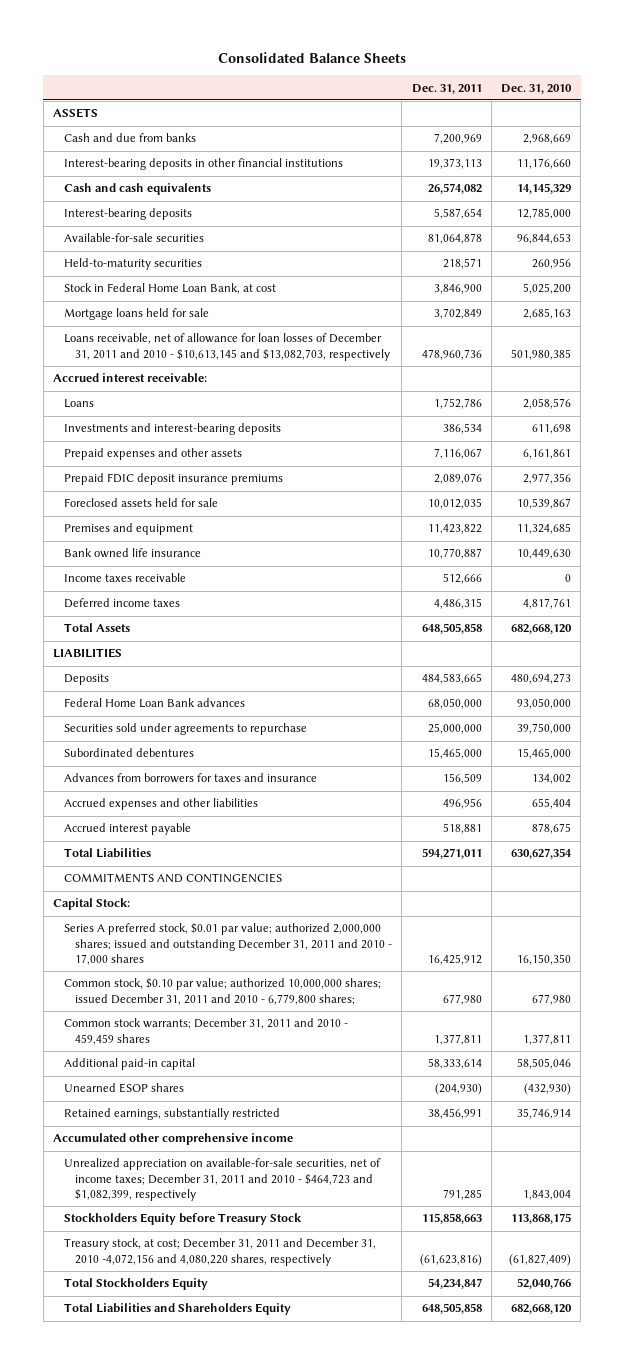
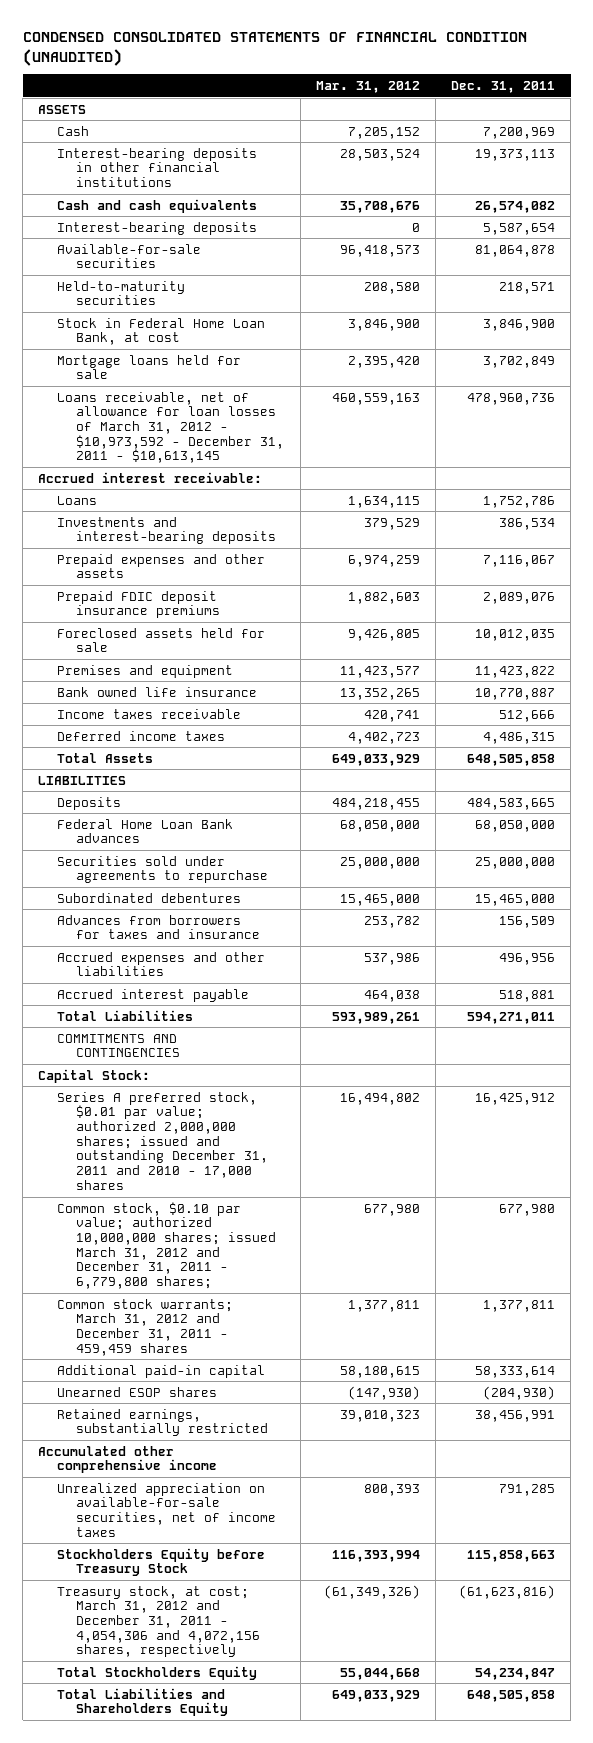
- Consolidated Balance Sheets
+ CONDENSED CONSOLIDATED STATEMENTS OF FINANCIAL CONDITION (UNAUDITED)
- | Dec. 31, 2011 | Dec. 31, 2010
+ | Mar. 31, 2012 | Dec. 31, 2011
- Cash and due from banks | 7,200,969 | 2,968,669
+ Cash | 7,205,152 | 7,200,969
- Loans receivable, net of allowance for loan losses of December 31, 2011 and 2010 - $10,613,145 and $13,082,703, respectively | 478,960,736 | 501,980,385
+ Loans receivable, net of allowance for loan losses of March 31, 2012 - $10,973,592 - December 31, 2011 - $10,613,145 | 460,559,163 | 478,960,736
- Common stock, $0.10 par value; authorized 10,000,000 shares; issued December 31, 2011 and 2010 - 6,779,800 shares; | 677,980 | 677,980
- Common stock warrants; December 31, 2011 and 2010 - 459,459 shares | 1,377,811 | 1,377,811
+ Common stock, $0.10 par value; authorized 10,000,000 shares; issued March 31, 2012 and December 31, 2011 - 6,779,800 shares; | 677,980 | 677,980
+ Common stock warrants; March 31, 2012 and December 31, 2011 - 459,459 shares | 1,377,811 | 1,377,811
- Unrealized appreciation on available-for-sale securities, net of income taxes; December 31, 2011 and 2010 - $464,723 and $1,082,399, respectively | 791,285 | 1,843,004
+ Unrealized appreciation on available-for-sale securities, net of income taxes | 800,393 | 791,285
- Treasury stock, at cost; December 31, 2011 and December 31, 2010 -4,072,156 and 4,080,220 shares, respectively | (61,623,816) | (61,827,409)
+ Treasury stock, at cost; March 31, 2012 and December 31, 2011 - 4,054,306 and 4,072,156 shares, respectively | (61,349,326) | (61,623,816)

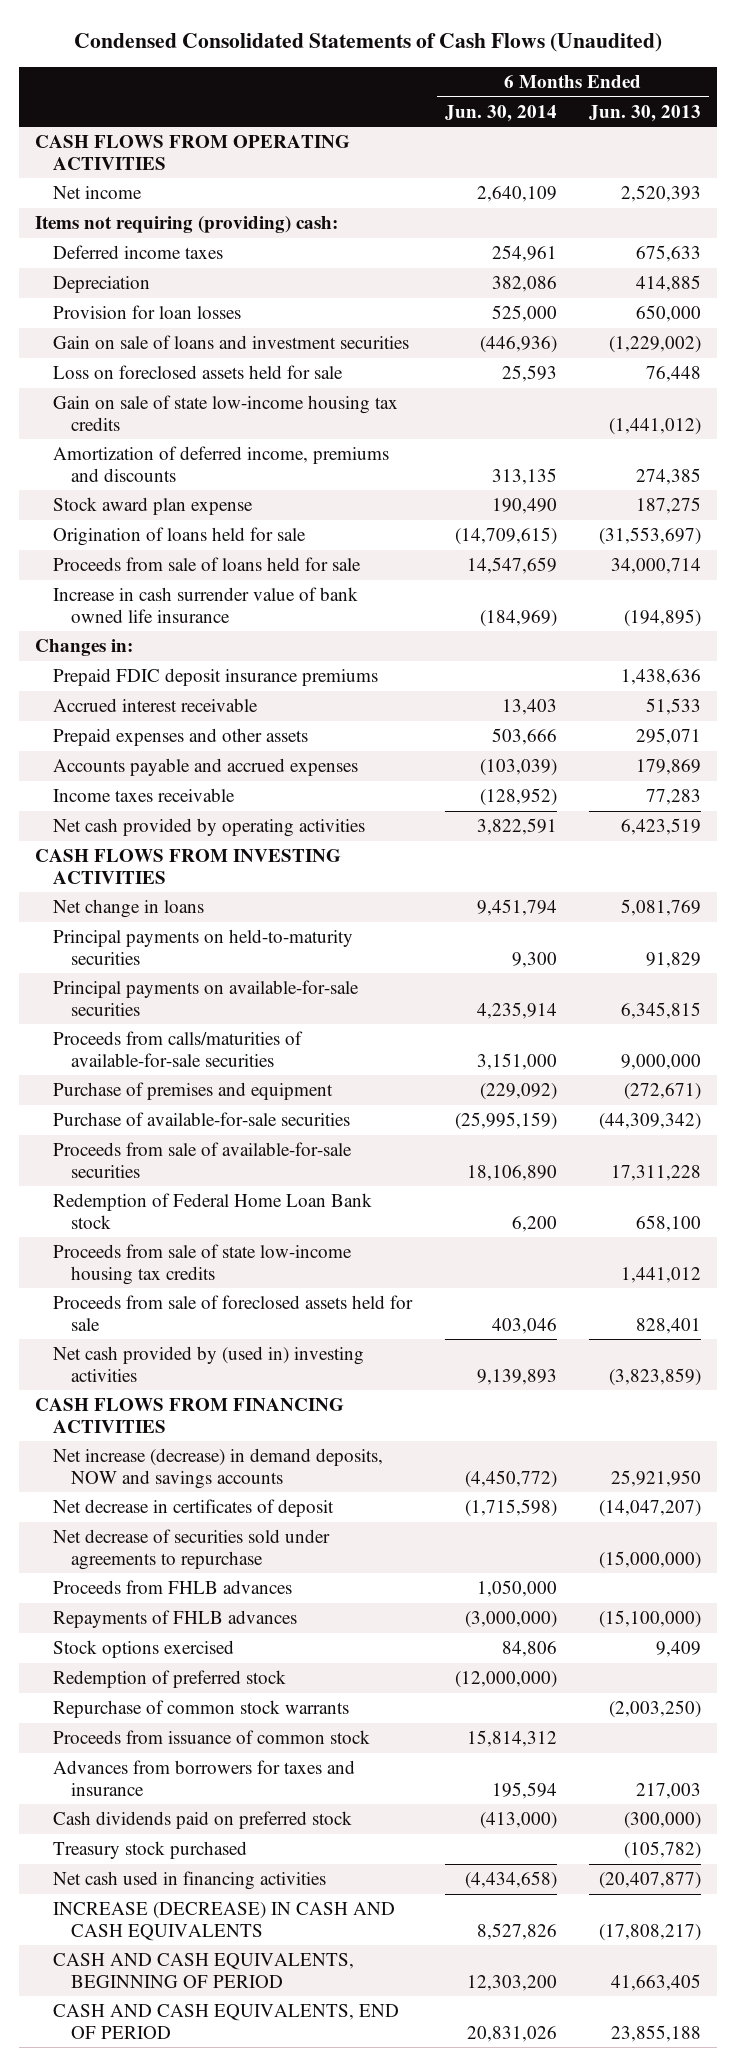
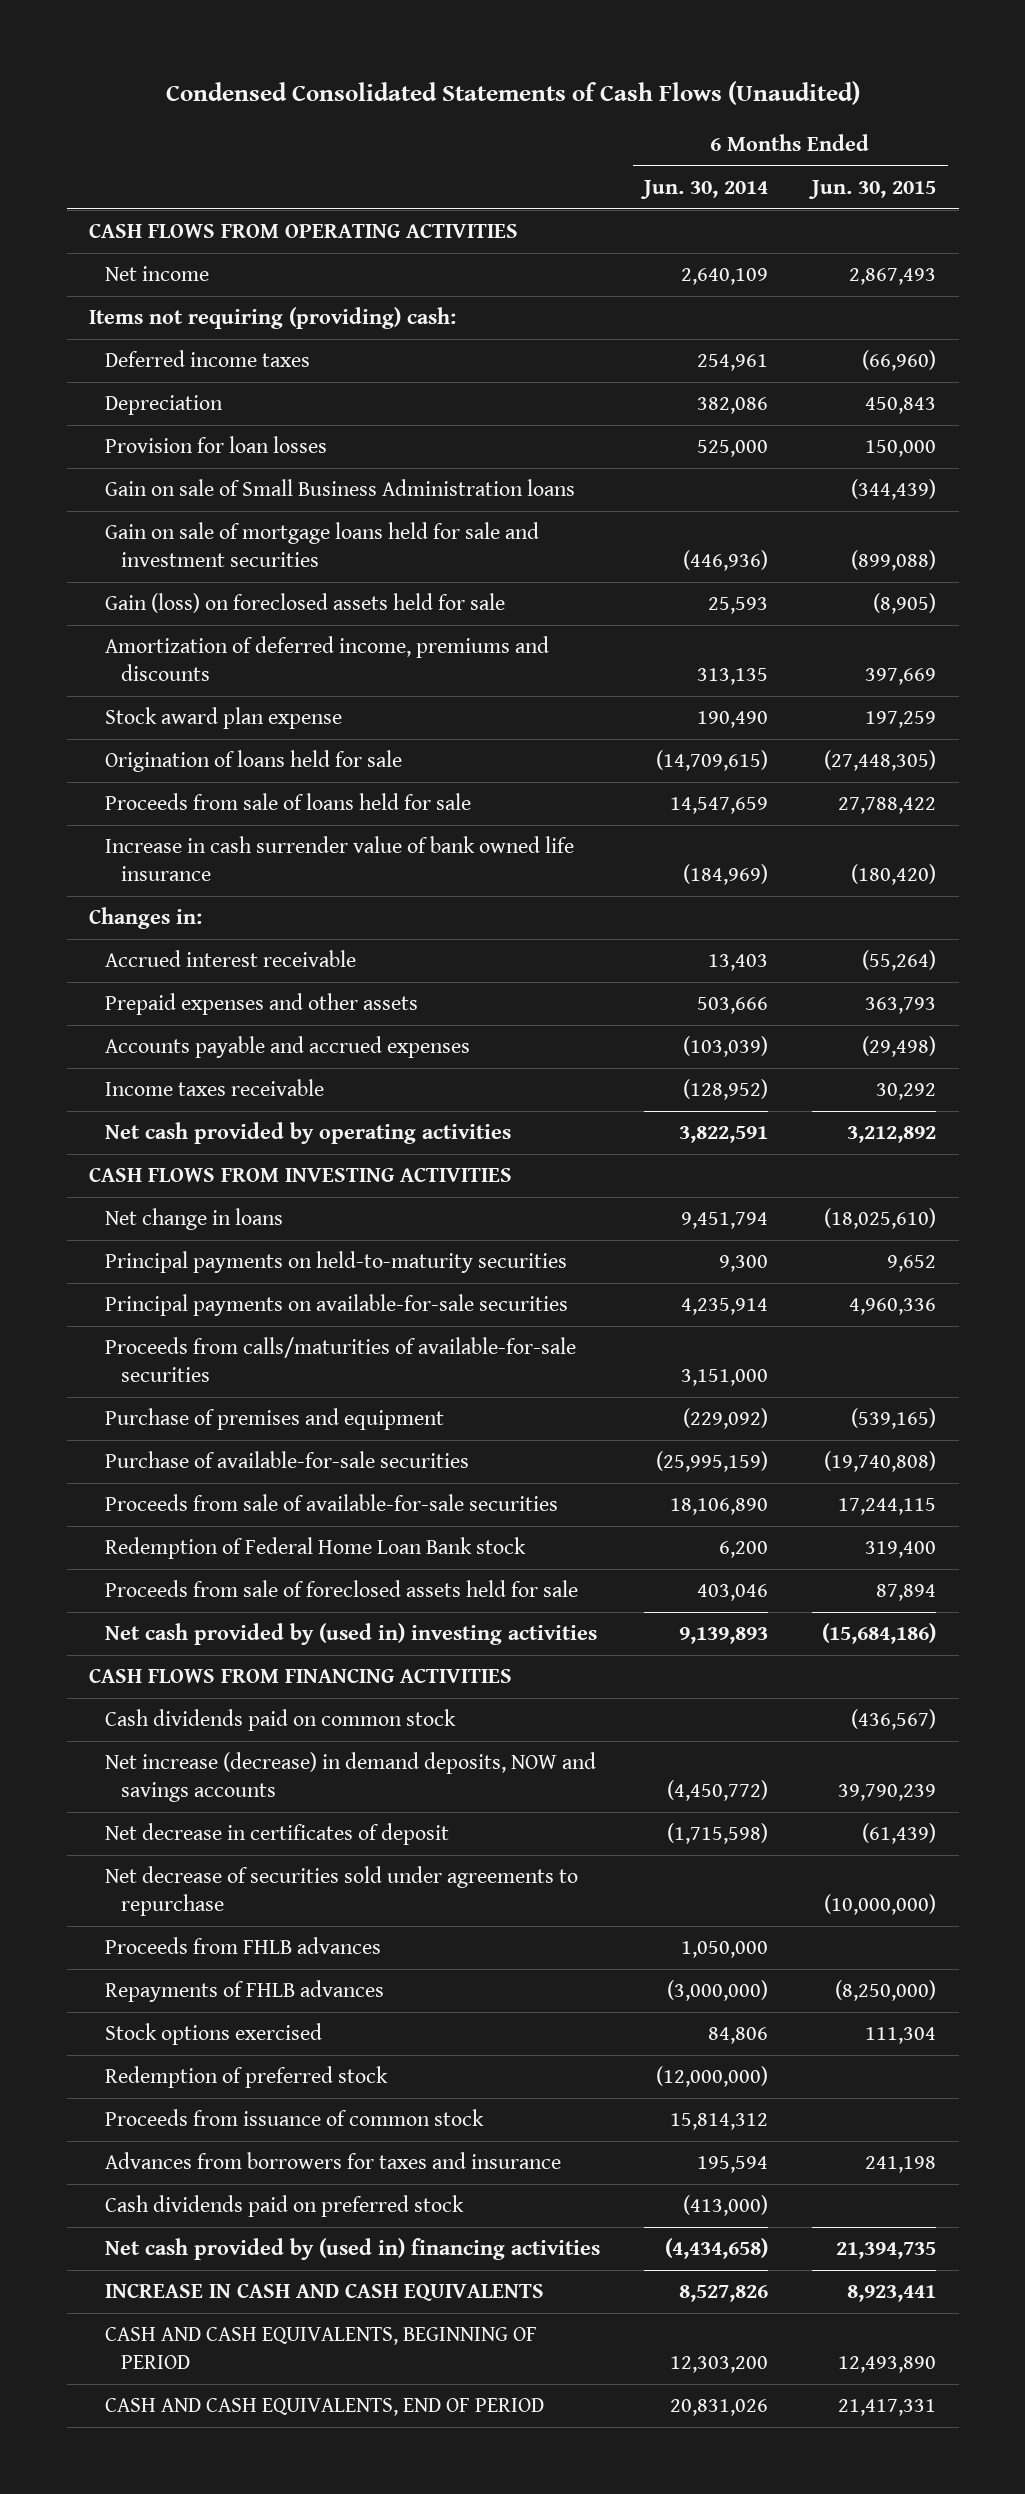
- | 6 Months Ended Jun. 30, 2014 | 6 Months Ended Jun. 30, 2013
+ | 6 Months Ended Jun. 30, 2014 | 6 Months Ended Jun. 30, 2015
- Gain on sale of loans and investment securities | (446,936) | (1,229,002)
- Loss on foreclosed assets held for sale | 25,593 | 76,448
- Gain on sale of state low-income housing tax credits | | (1,441,012)
+ Gain on sale of Small Business Administration loans | | (344,439)
+ Gain on sale of mortgage loans held for sale and investment securities | (446,936) | (899,088)
+ Gain (loss) on foreclosed assets held for sale | 25,593 | (8,905)
- Prepaid FDIC deposit insurance premiums | | 1,438,636
- Proceeds from sale of state low-income housing tax credits | | 1,441,012
+ Cash dividends paid on common stock | | (436,567)
- Repurchase of common stock warrants | | (2,003,250)
- Treasury stock purchased | | (105,782)
- Net cash used in financing activities | (4,434,658) | (20,407,877)
- INCREASE (DECREASE) IN CASH AND CASH EQUIVALENTS | 8,527,826 | (17,808,217)
+ Net cash provided by (used in) financing activities | (4,434,658) | 21,394,735
+ INCREASE IN CASH AND CASH EQUIVALENTS | 8,527,826 | 8,923,441

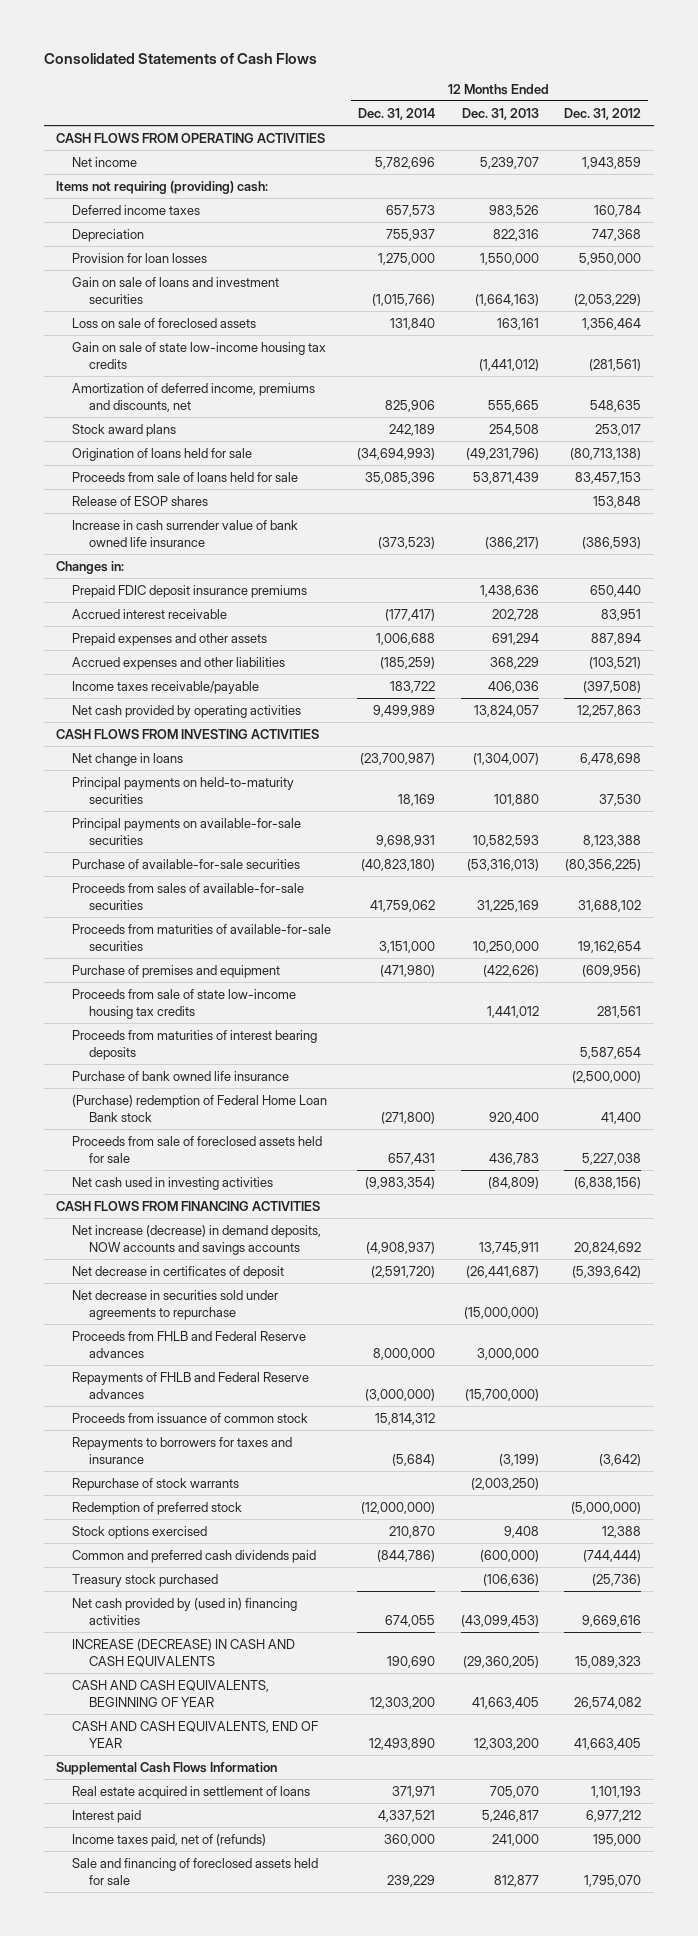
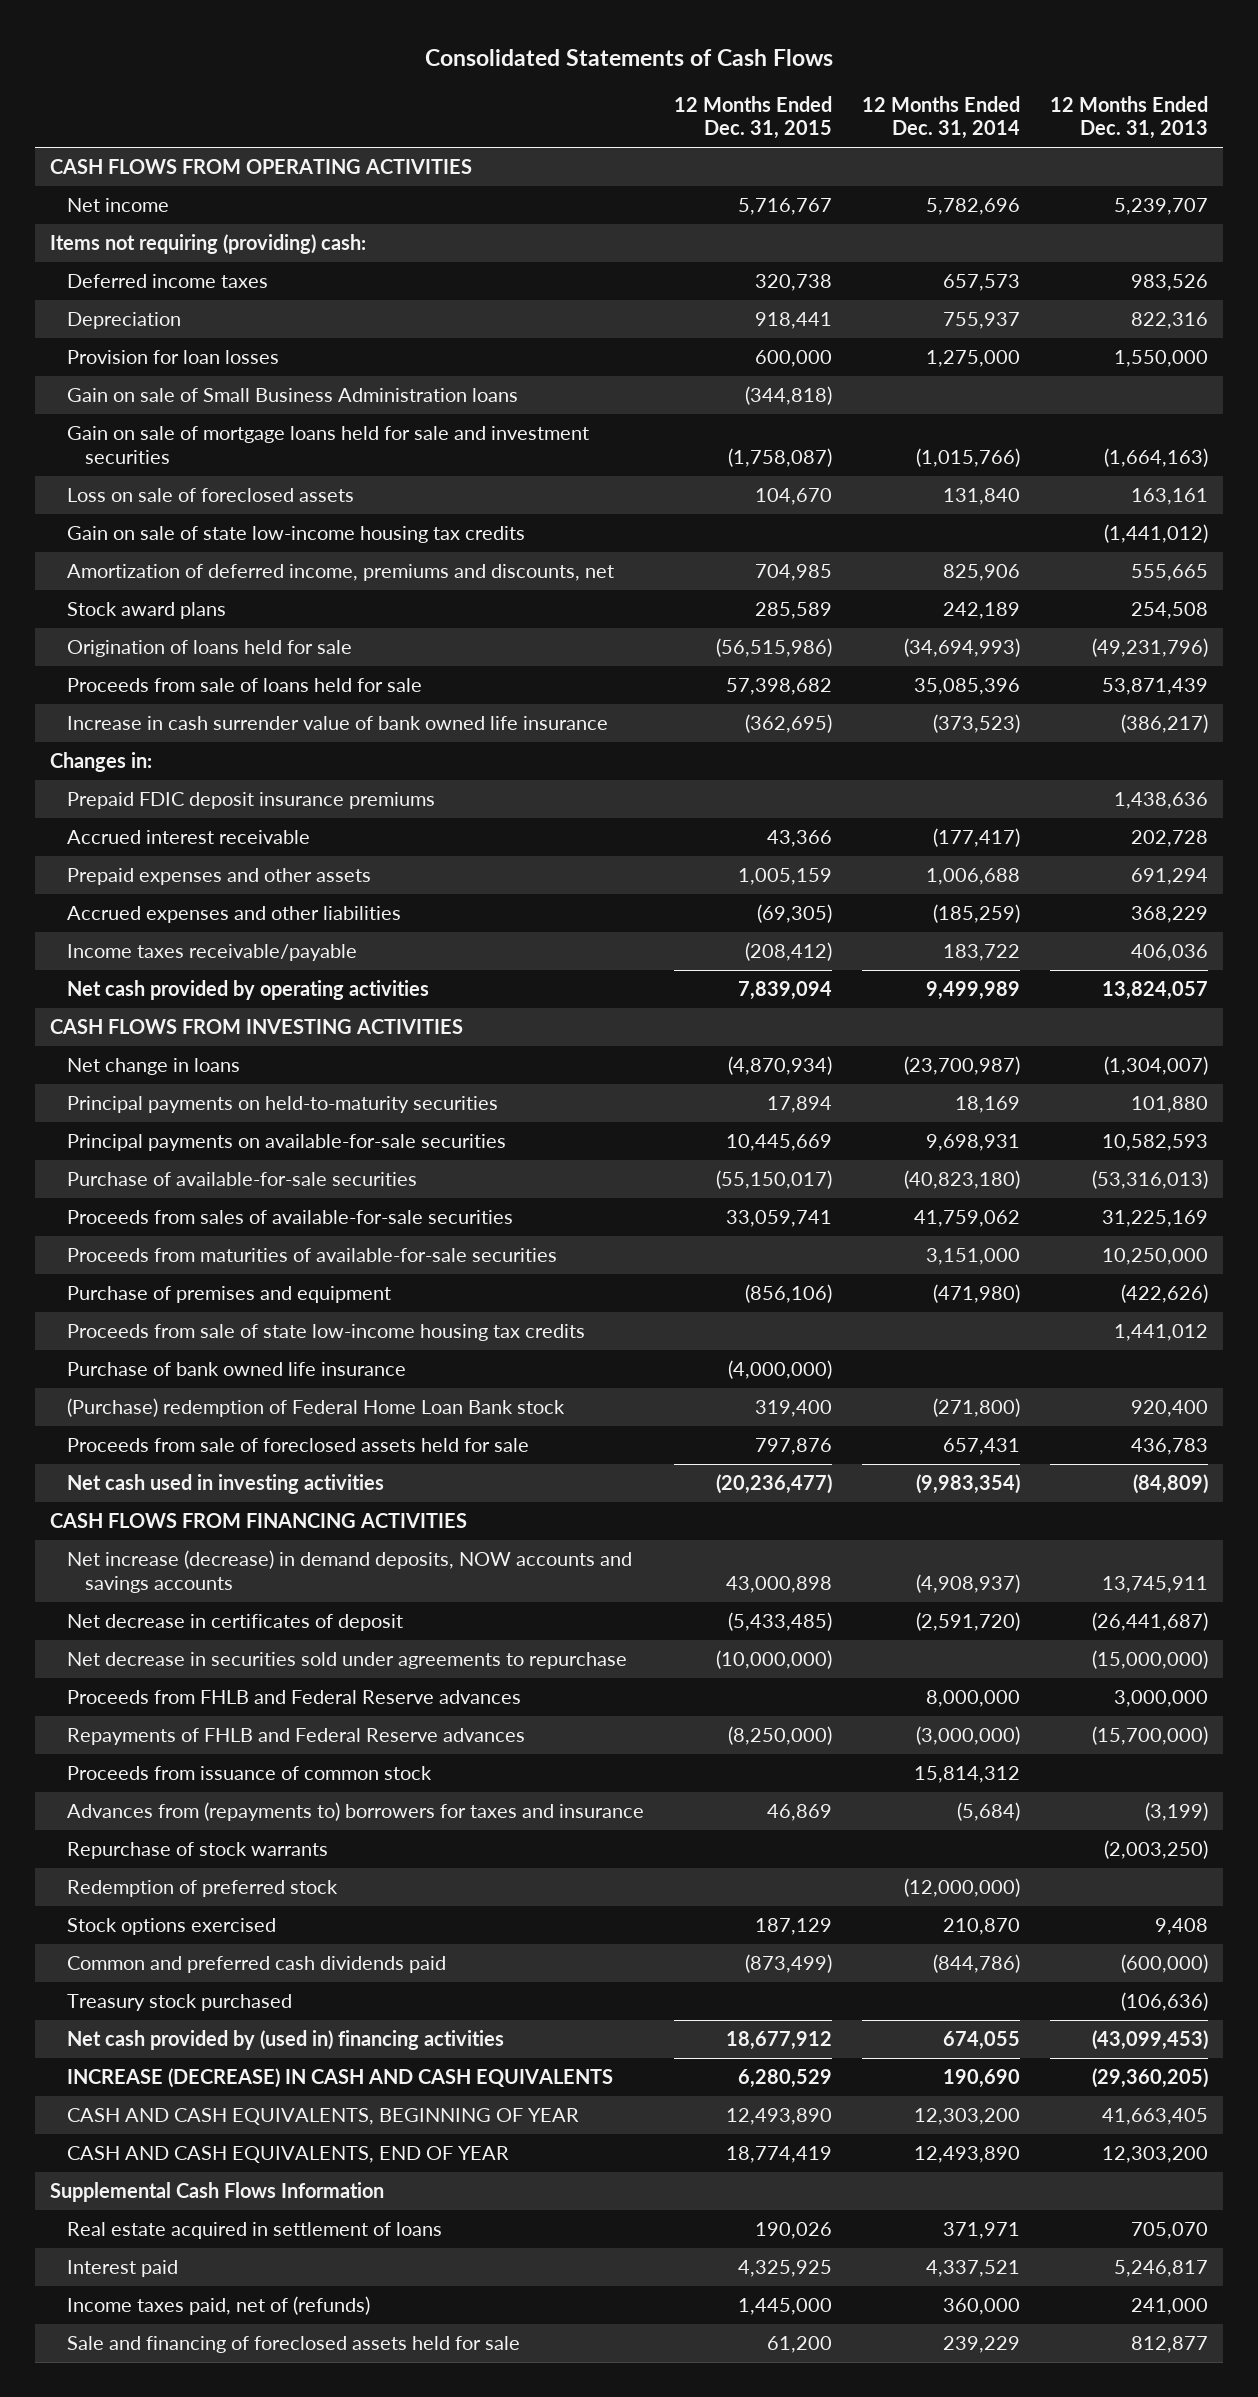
- | 12 Months Ended Dec. 31, 2014 | 12 Months Ended Dec. 31, 2013 | 12 Months Ended Dec. 31, 2012
+ | 12 Months Ended Dec. 31, 2015 | 12 Months Ended Dec. 31, 2014 | 12 Months Ended Dec. 31, 2013
- Gain on sale of loans and investment securities | (1,015,766) | (1,664,163) | (2,053,229)
+ Gain on sale of Small Business Administration loans | (344,818) | |
+ Gain on sale of mortgage loans held for sale and investment securities | (1,758,087) | (1,015,766) | (1,664,163)
- Release of ESOP shares | | | 153,848
- Proceeds from maturities of interest bearing deposits | | | 5,587,654
- Repayments to borrowers for taxes and insurance | (5,684) | (3,199) | (3,642)
+ Advances from (repayments to) borrowers for taxes and insurance | 46,869 | (5,684) | (3,199)

